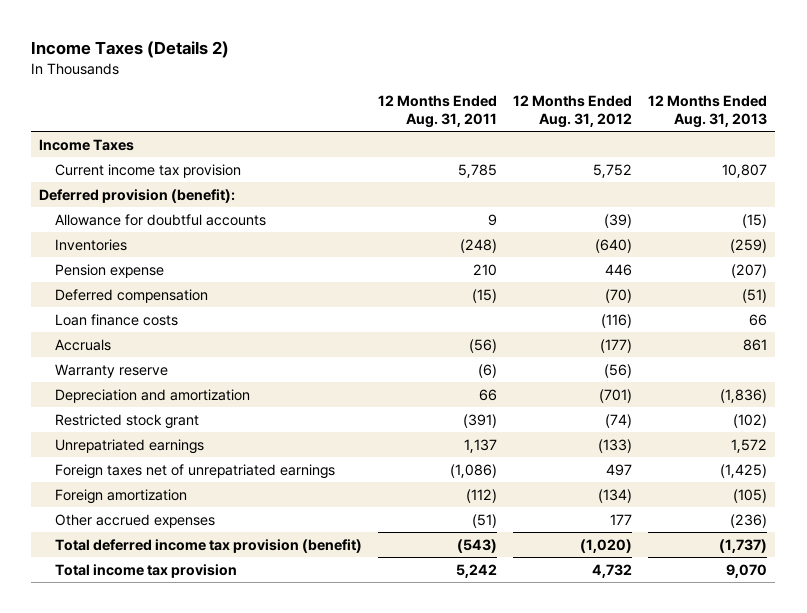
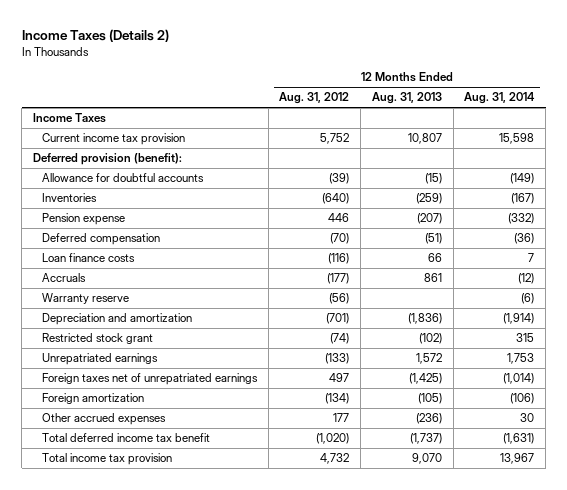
- | 12 Months Ended Aug. 31, 2011 | 12 Months Ended Aug. 31, 2012 | 12 Months Ended Aug. 31, 2013
+ | 12 Months Ended Aug. 31, 2012 | 12 Months Ended Aug. 31, 2013 | 12 Months Ended Aug. 31, 2014
- Total deferred income tax provision (benefit) | (543) | (1,020) | (1,737)
+ Total deferred income tax benefit | (1,020) | (1,737) | (1,631)

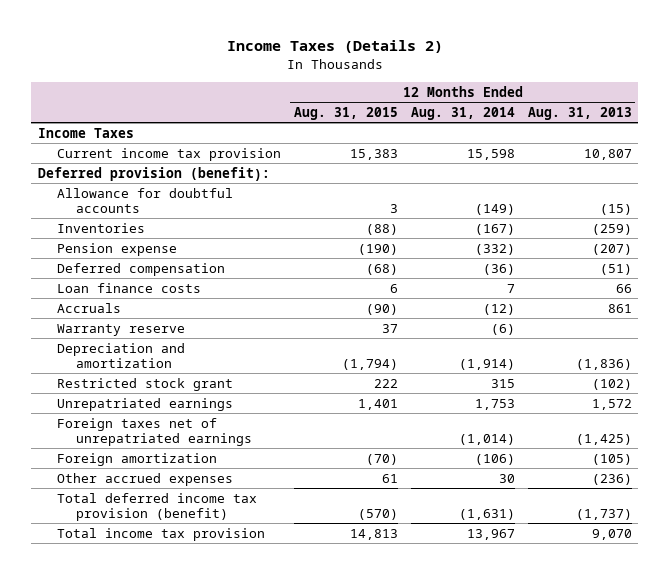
- | 12 Months Ended Aug. 31, 2012 | 12 Months Ended Aug. 31, 2013 | 12 Months Ended Aug. 31, 2014
+ | 12 Months Ended Aug. 31, 2015 | 12 Months Ended Aug. 31, 2014 | 12 Months Ended Aug. 31, 2013
- Total deferred income tax benefit | (1,020) | (1,737) | (1,631)
+ Total deferred income tax provision (benefit) | (570) | (1,631) | (1,737)

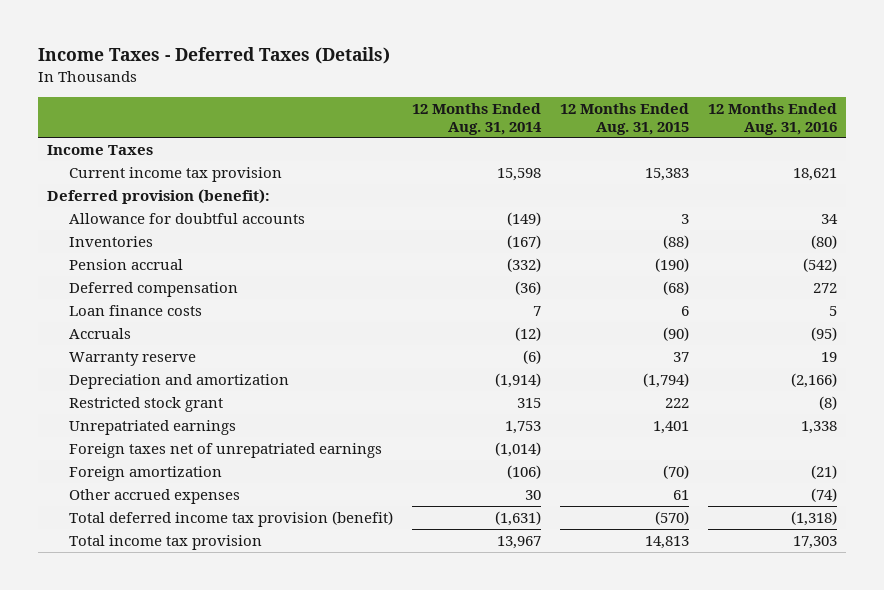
- Income Taxes (Details 2)
+ Income Taxes - Deferred Taxes (Details)
- | 12 Months Ended Aug. 31, 2015 | 12 Months Ended Aug. 31, 2014 | 12 Months Ended Aug. 31, 2013
+ | 12 Months Ended Aug. 31, 2014 | 12 Months Ended Aug. 31, 2015 | 12 Months Ended Aug. 31, 2016
- Pension expense | (190) | (332) | (207)
+ Pension accrual | (332) | (190) | (542)

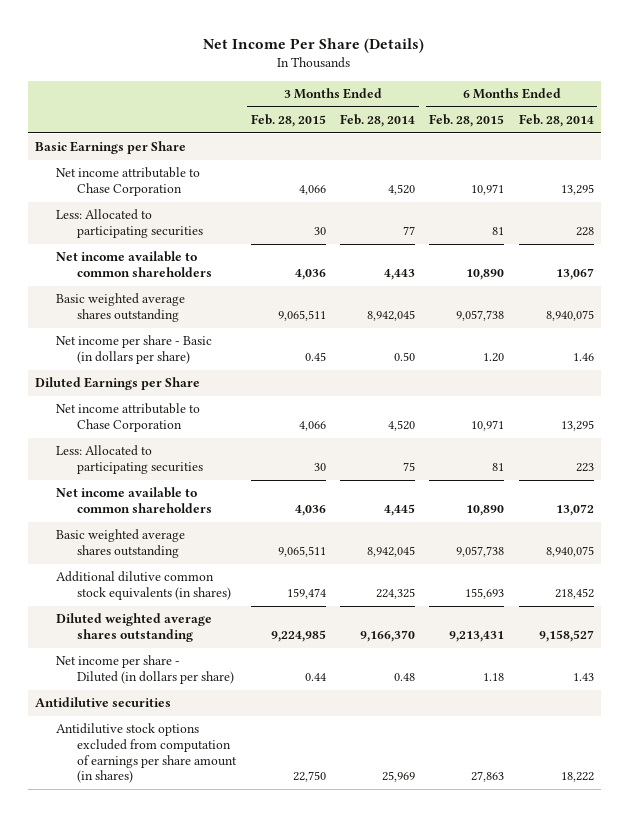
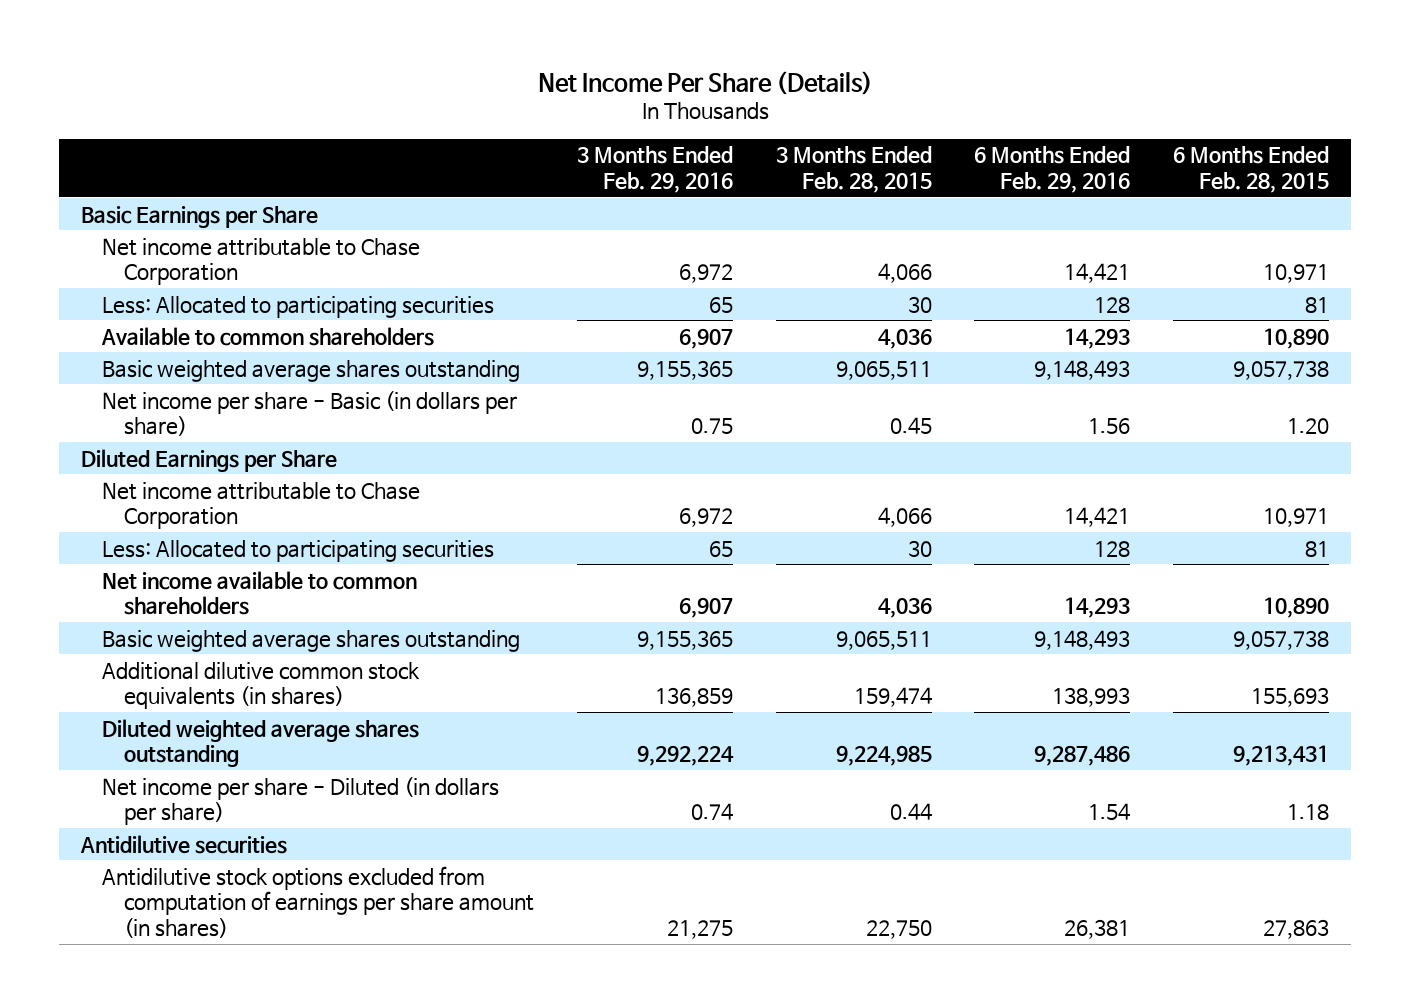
- | 3 Months Ended Feb. 28, 2015 | 3 Months Ended Feb. 28, 2014 | 6 Months Ended Feb. 28, 2015 | 6 Months Ended Feb. 28, 2014
+ | 3 Months Ended Feb. 29, 2016 | 3 Months Ended Feb. 28, 2015 | 6 Months Ended Feb. 29, 2016 | 6 Months Ended Feb. 28, 2015
- Net income available to common shareholders | 4,036 | 4,443 | 10,890 | 13,067
+ Available to common shareholders | 6,907 | 4,036 | 14,293 | 10,890

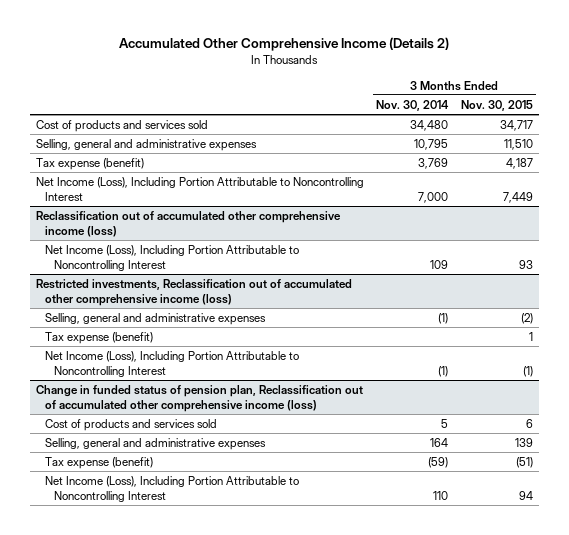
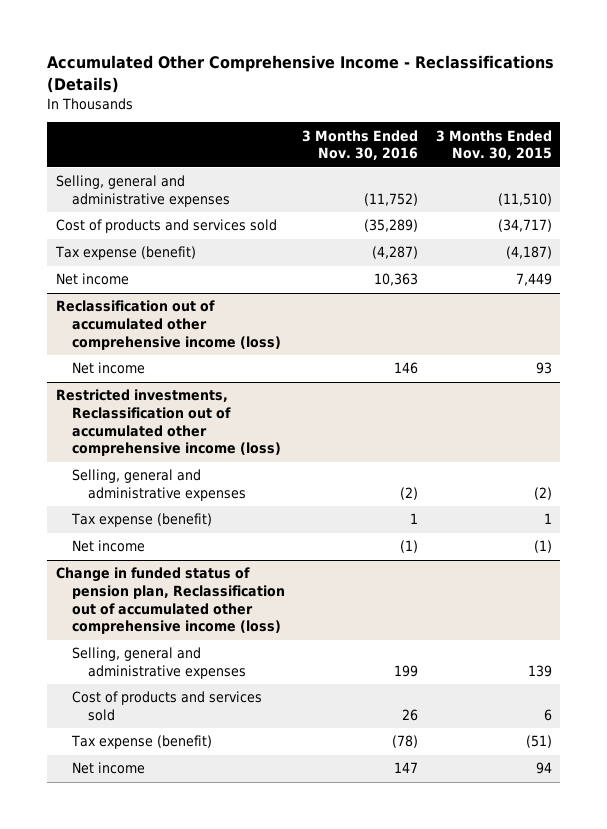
- Accumulated Other Comprehensive Income (Details 2)
+ Accumulated Other Comprehensive Income - Reclassifications (Details)
- | 3 Months Ended Nov. 30, 2014 | 3 Months Ended Nov. 30, 2015
+ | 3 Months Ended Nov. 30, 2016 | 3 Months Ended Nov. 30, 2015
- Cost of products and services sold | 34,480 | 34,717
- Selling, general and administrative expenses | 10,795 | 11,510
- Tax expense (benefit) | 3,769 | 4,187
- Net Income (Loss), Including Portion Attributable to Noncontrolling Interest | 7,000 | 7,449
+ Selling, general and administrative expenses | (11,752) | (11,510)
+ Cost of products and services sold | (35,289) | (34,717)
+ Tax expense (benefit) | (4,287) | (4,187)
+ Net income | 10,363 | 7,449
@ Reclassification out of accumulated other comprehensive income (loss)
- Net Income (Loss), Including Portion Attributable to Noncontrolling Interest | 109 | 93
+ Net income | 146 | 93
@ Restricted investments, Reclassification out of accumulated other comprehensive income (loss)
- Net Income (Loss), Including Portion Attributable to Noncontrolling Interest | (1) | (1)
+ Net income | (1) | (1)
@ Change in funded status of pension plan, Reclassification out of accumulated other comprehensive income (loss)
moved down: Cost of products and services sold | 26 | 6
- Net Income (Loss), Including Portion Attributable to Noncontrolling Interest | 110 | 94
+ Net income | 147 | 94

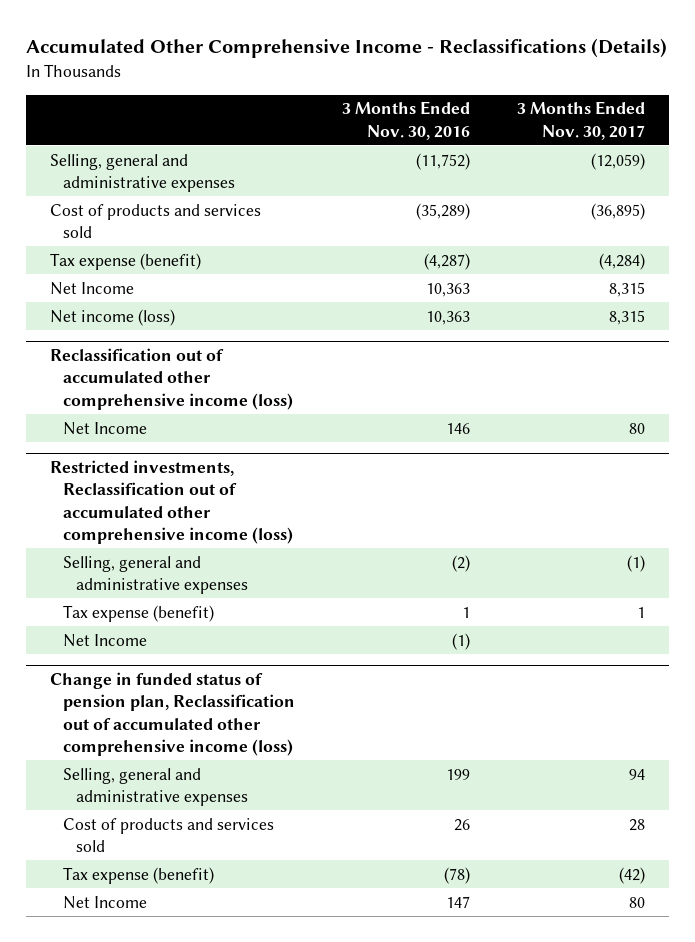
- | 3 Months Ended Nov. 30, 2016 | 3 Months Ended Nov. 30, 2015
+ | 3 Months Ended Nov. 30, 2016 | 3 Months Ended Nov. 30, 2017
- Net income | 10,363 | 7,449
+ Net Income | 10,363 | 8,315
+ Net income (loss) | 10,363 | 8,315
@ Reclassification out of accumulated other comprehensive income (loss)
- Net income | 146 | 93
+ Net Income | 146 | 80
@ Restricted investments, Reclassification out of accumulated other comprehensive income (loss)
- Net income | (1) | (1)
+ Net Income | (1) |
@ Change in funded status of pension plan, Reclassification out of accumulated other comprehensive income (loss)
- Net income | 147 | 94
+ Net Income | 147 | 80

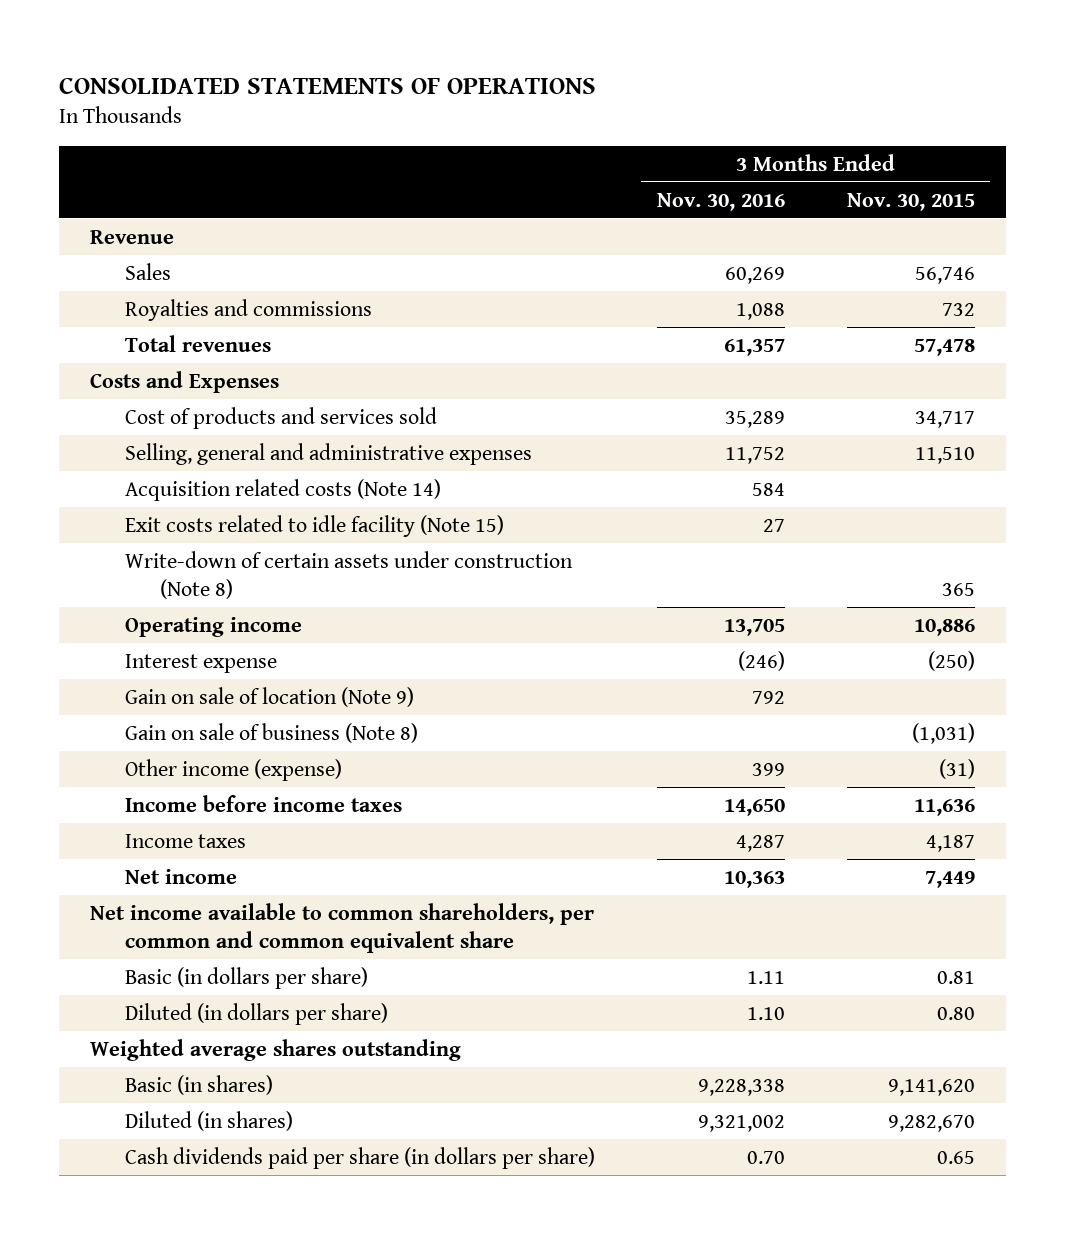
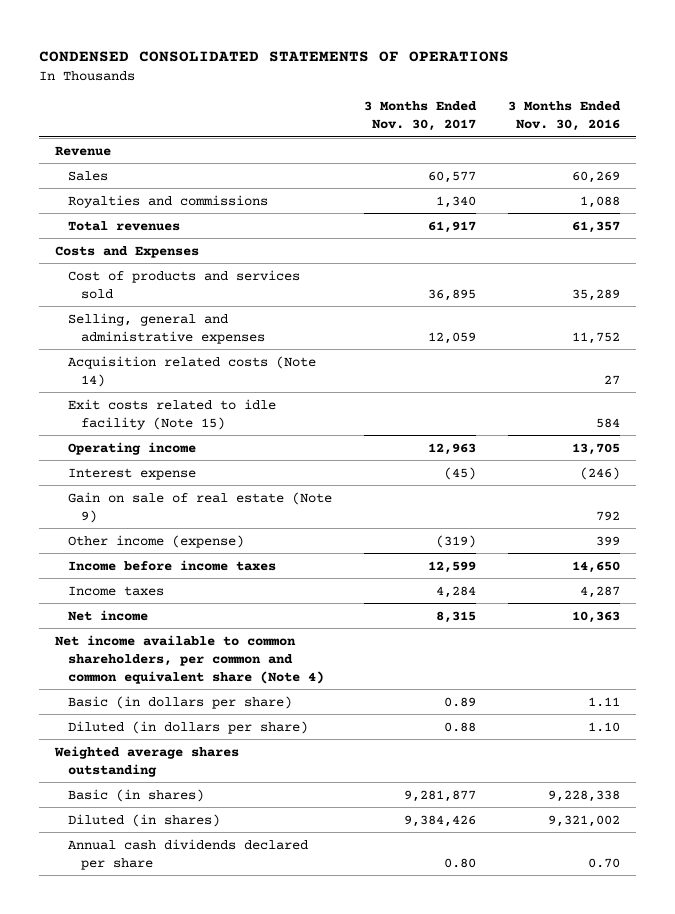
- CONSOLIDATED STATEMENTS OF OPERATIONS
+ CONDENSED CONSOLIDATED STATEMENTS OF OPERATIONS
- | 3 Months Ended Nov. 30, 2016 | 3 Months Ended Nov. 30, 2015
+ | 3 Months Ended Nov. 30, 2017 | 3 Months Ended Nov. 30, 2016
- Acquisition related costs (Note 14) | 584 |
- Exit costs related to idle facility (Note 15) | 27 |
- Write-down of certain assets under construction (Note 8) | | 365
+ Acquisition related costs (Note 14) | | 27
+ Exit costs related to idle facility (Note 15) | | 584
- Gain on sale of location (Note 9) | 792 |
- Gain on sale of business (Note 8) | | (1,031)
+ Gain on sale of real estate (Note 9) | | 792
- Net income available to common shareholders, per common and common equivalent share
+ Net income available to common shareholders, per common and common equivalent share (Note 4)
- Cash dividends paid per share (in dollars per share) | 0.70 | 0.65
+ Annual cash dividends declared per share | 0.80 | 0.70

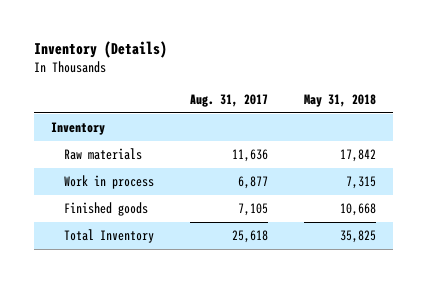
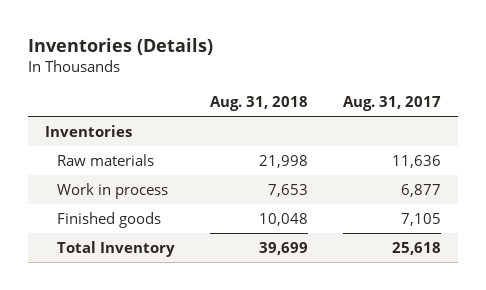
- Inventory (Details)
+ Inventories (Details)
- | Aug. 31, 2017 | May 31, 2018
+ | Aug. 31, 2018 | Aug. 31, 2017
- Inventory
+ Inventories

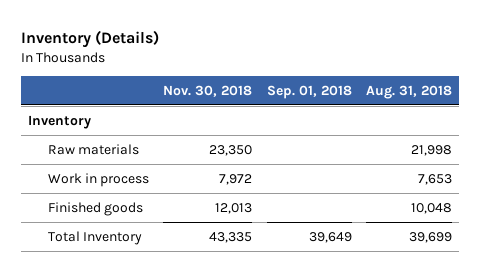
- Inventories (Details)
+ Inventory (Details)
- | Aug. 31, 2018 | Aug. 31, 2017
+ | Nov. 30, 2018 | Sep. 01, 2018 | Aug. 31, 2018
- Inventories
+ Inventory

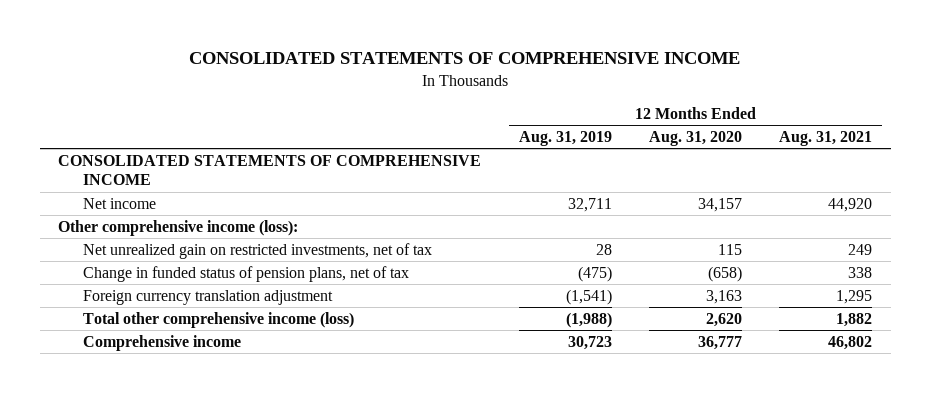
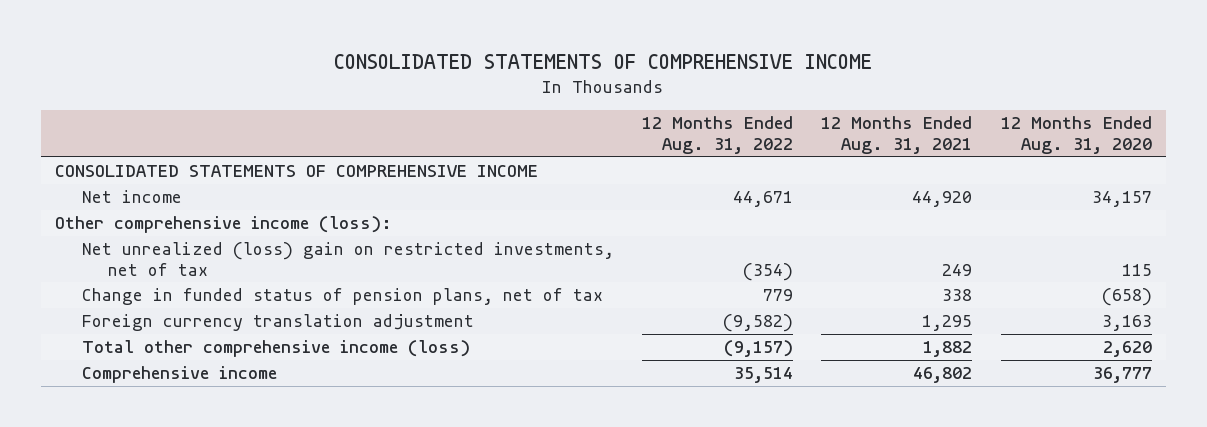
- | 12 Months Ended Aug. 31, 2019 | 12 Months Ended Aug. 31, 2020 | 12 Months Ended Aug. 31, 2021
+ | 12 Months Ended Aug. 31, 2022 | 12 Months Ended Aug. 31, 2021 | 12 Months Ended Aug. 31, 2020
- Net unrealized gain on restricted investments, net of tax | 28 | 115 | 249
+ Net unrealized (loss) gain on restricted investments, net of tax | (354) | 249 | 115

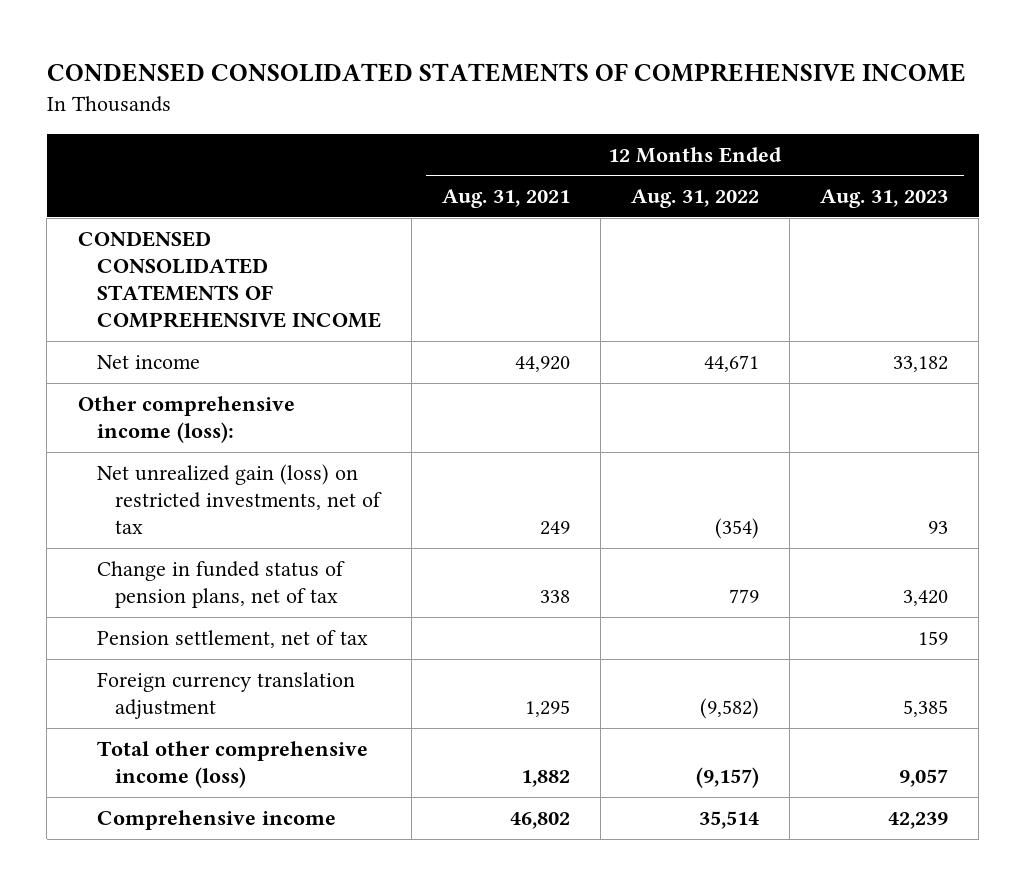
- CONSOLIDATED STATEMENTS OF COMPREHENSIVE INCOME
+ CONDENSED CONSOLIDATED STATEMENTS OF COMPREHENSIVE INCOME
- | 12 Months Ended Aug. 31, 2022 | 12 Months Ended Aug. 31, 2021 | 12 Months Ended Aug. 31, 2020
+ | 12 Months Ended Aug. 31, 2021 | 12 Months Ended Aug. 31, 2022 | 12 Months Ended Aug. 31, 2023
- CONSOLIDATED STATEMENTS OF COMPREHENSIVE INCOME
+ CONDENSED CONSOLIDATED STATEMENTS OF COMPREHENSIVE INCOME
- Net unrealized (loss) gain on restricted investments, net of tax | (354) | 249 | 115
+ Net unrealized gain (loss) on restricted investments, net of tax | 249 | (354) | 93
+ Pension settlement, net of tax | | | 159

